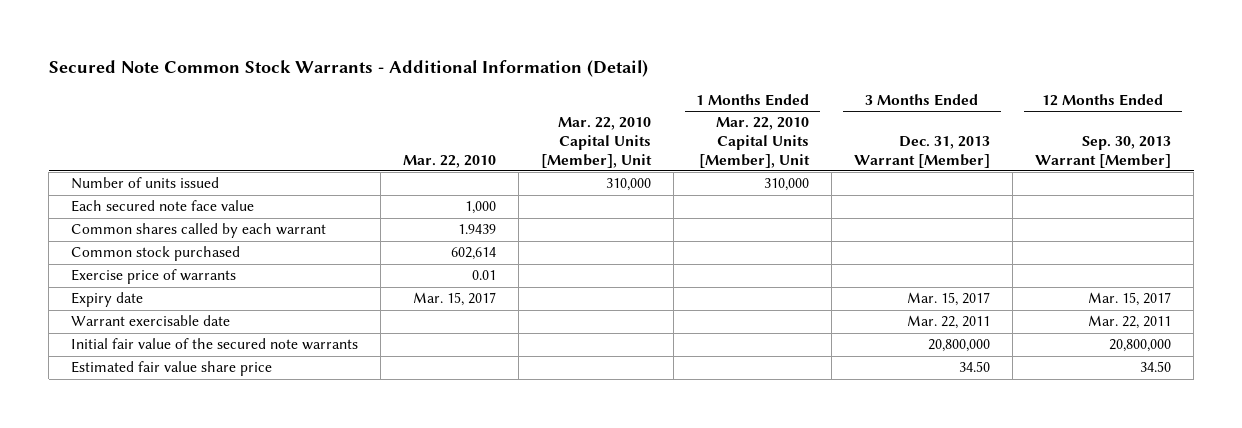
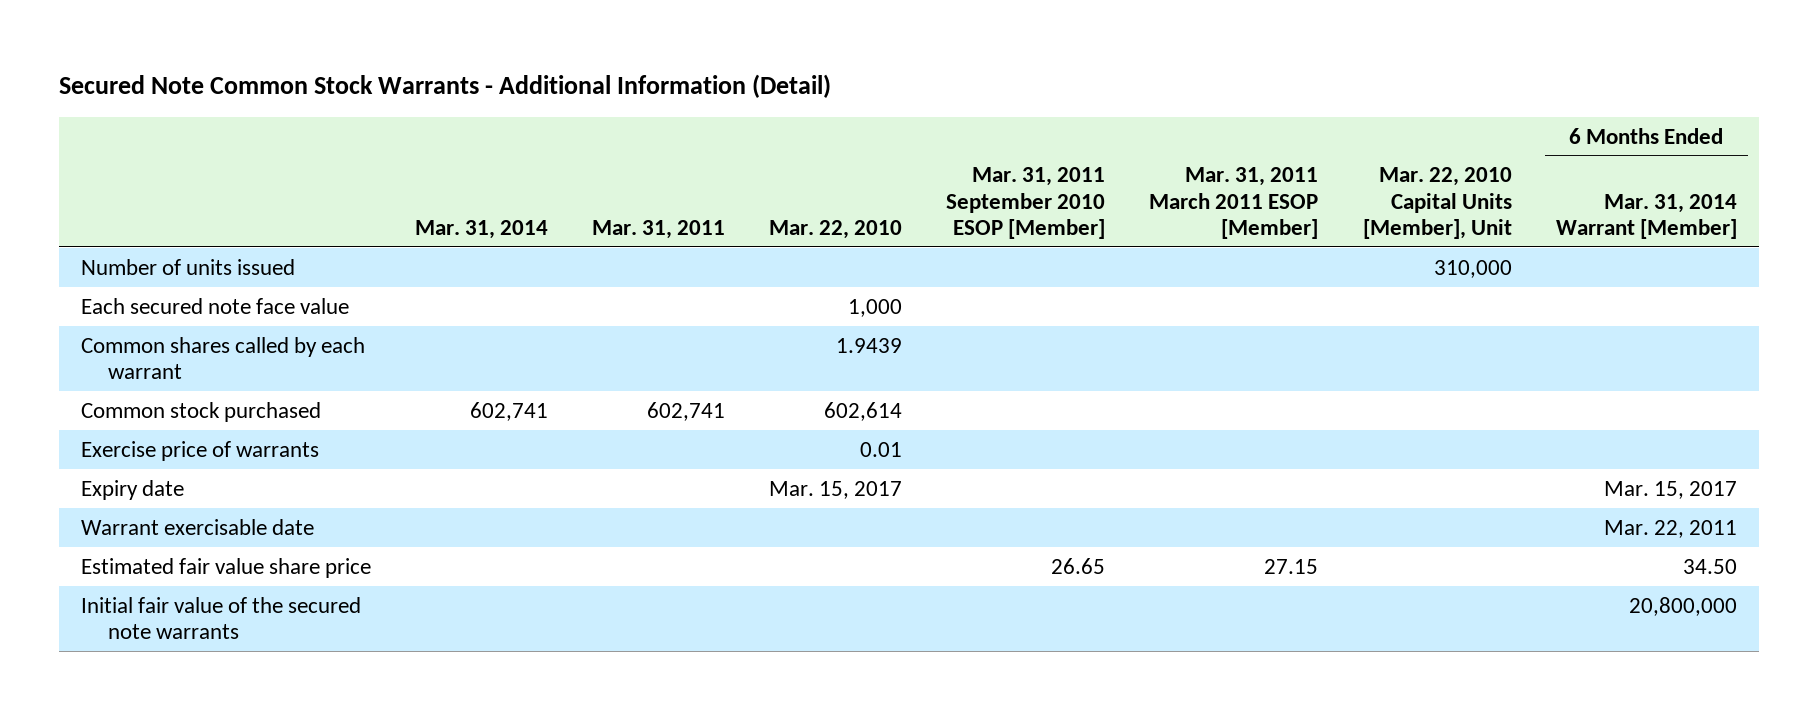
- | Mar. 22, 2010 | Mar. 22, 2010 Capital Units [Member], Unit | 1 Months Ended Mar. 22, 2010 Capital Units [Member], Unit | 3 Months Ended Dec. 31, 2013 Warrant [Member] | 12 Months Ended Sep. 30, 2013 Warrant [Member]
+ | Mar. 31, 2014 | Mar. 31, 2011 | Mar. 22, 2010 | Mar. 31, 2011 September 2010 ESOP [Member] | Mar. 31, 2011 March 2011 ESOP [Member] | Mar. 22, 2010 Capital Units [Member], Unit | 6 Months Ended Mar. 31, 2014 Warrant [Member]
moved down: Initial fair value of the secured note warrants | | | | | | | 20,800,000

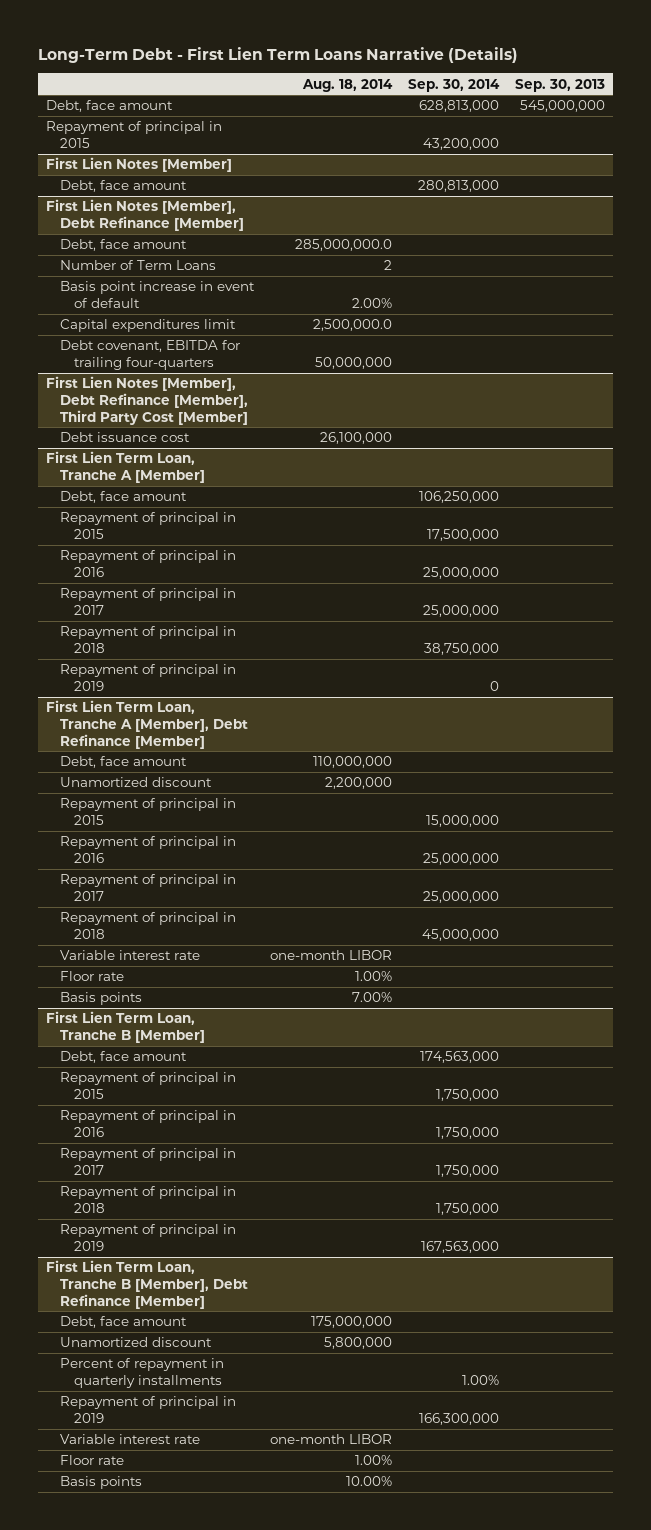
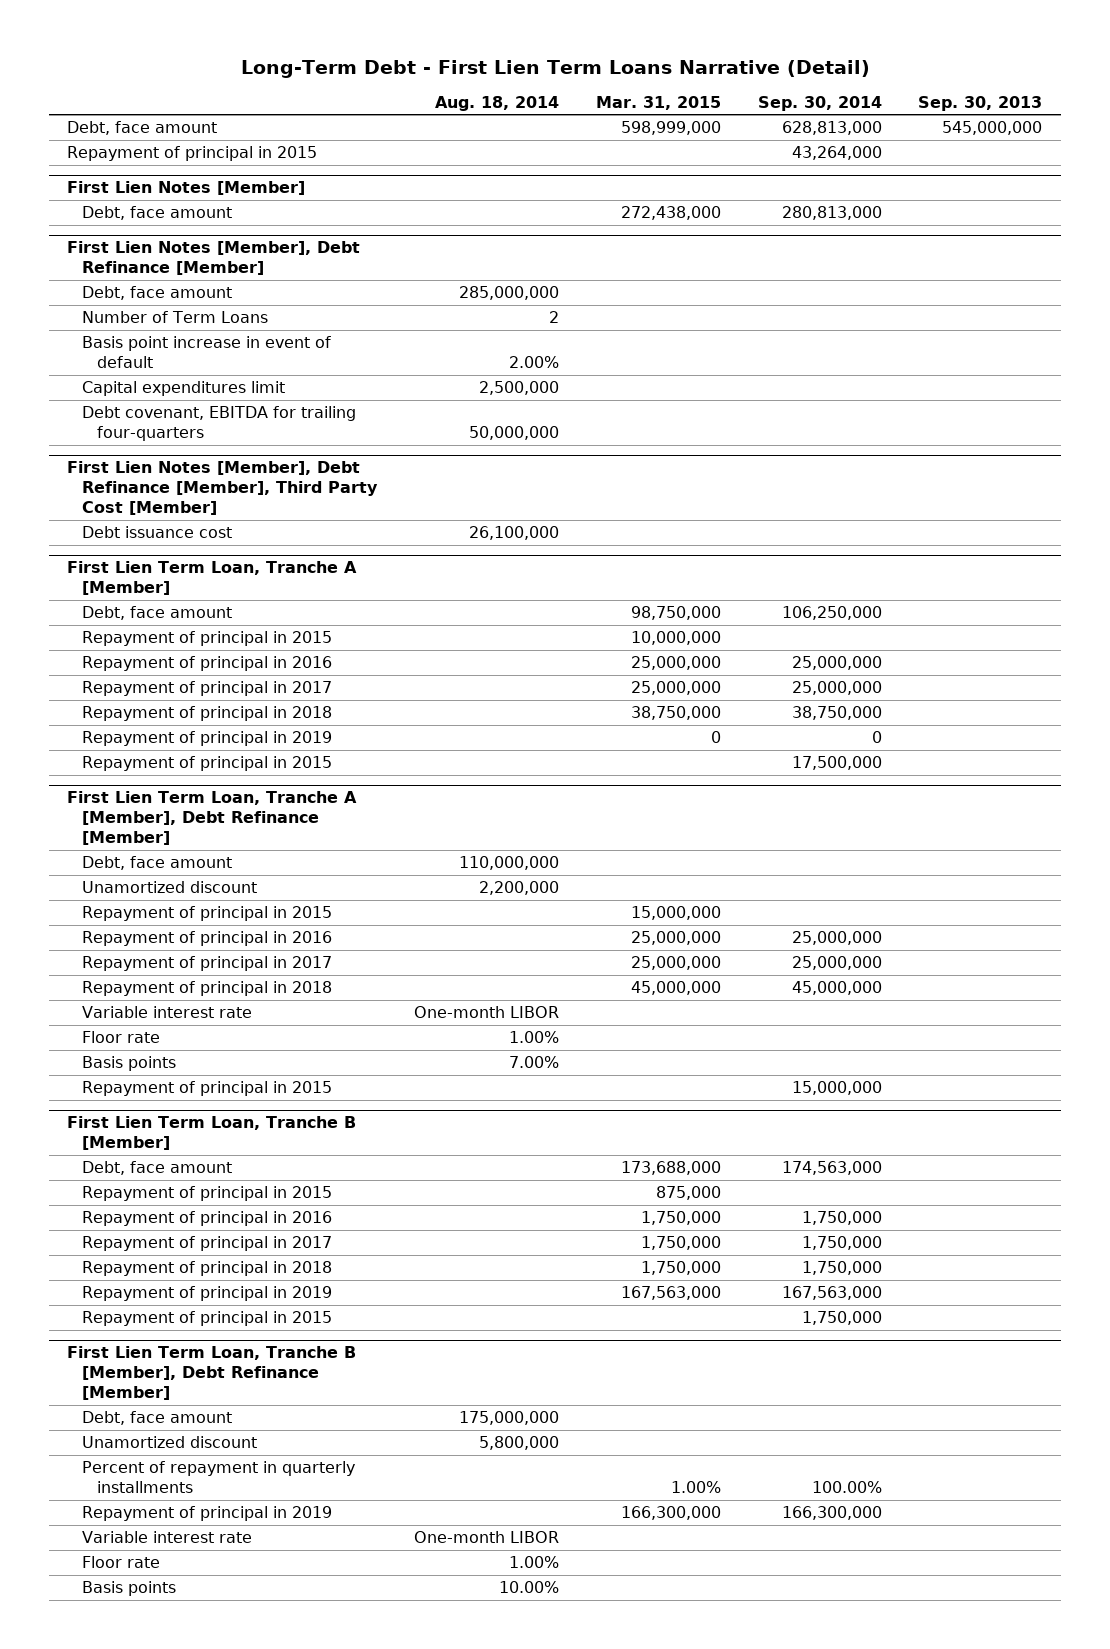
- Long-Term Debt - First Lien Term Loans Narrative (Details)
+ Long-Term Debt - First Lien Term Loans Narrative (Detail)
- | Aug. 18, 2014 | Sep. 30, 2014 | Sep. 30, 2013
+ | Aug. 18, 2014 | Mar. 31, 2015 | Sep. 30, 2014 | Sep. 30, 2013
- Repayment of principal in 2015 | | 43,200,000 |
+ Repayment of principal in 2015 | | | 43,264,000 |
@ First Lien Notes [Member], Debt Refinance [Member]
- Debt, face amount | 285,000,000.0 | |
+ Debt, face amount | 285,000,000 | | |
- Capital expenditures limit | 2,500,000.0 | |
+ Capital expenditures limit | 2,500,000 | | |
@ First Lien Term Loan, Tranche A [Member]
+ Repayment of principal in 2015 | | 10,000,000 | |
moved down: Repayment of principal in 2015 | | | 17,500,000 |
@ First Lien Term Loan, Tranche A [Member], Debt Refinance [Member]
+ Repayment of principal in 2015 | | 15,000,000 | |
- Variable interest rate | one-month LIBOR | |
+ Variable interest rate | One-month LIBOR | | |
moved down: Repayment of principal in 2015 | | | 15,000,000 |
@ First Lien Term Loan, Tranche B [Member]
+ Repayment of principal in 2015 | | 875,000 | |
moved down: Repayment of principal in 2015 | | | 1,750,000 |
@ First Lien Term Loan, Tranche B [Member], Debt Refinance [Member]
- Percent of repayment in quarterly installments | | 1.00% |
+ Percent of repayment in quarterly installments | | 1.00% | 100.00% |
- Variable interest rate | one-month LIBOR | |
+ Variable interest rate | One-month LIBOR | | |

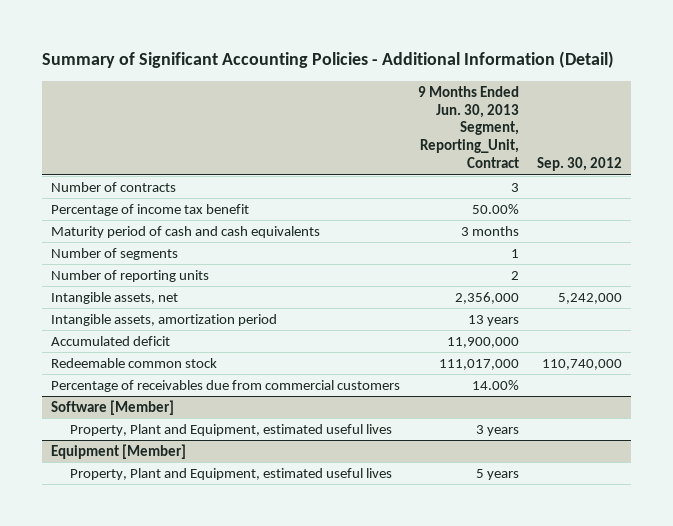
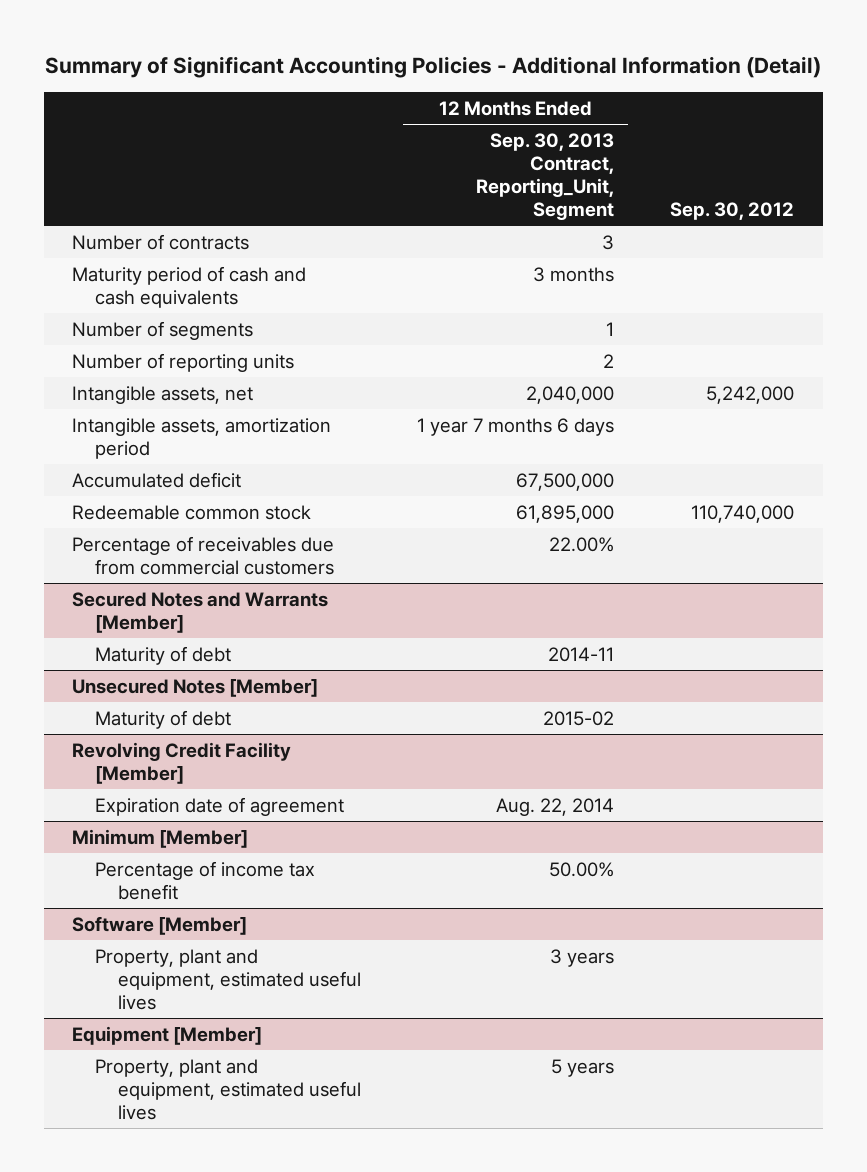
- | 9 Months Ended Jun. 30, 2013 Segment, Reporting_Unit, Contract | Sep. 30, 2012
+ | 12 Months Ended Sep. 30, 2013 Contract, Reporting_Unit, Segment | Sep. 30, 2012
- Percentage of income tax benefit | 50.00% |
+ Secured Notes and Warrants [Member]
+ Maturity of debt | 2014-11 |
+ Unsecured Notes [Member]
+ Maturity of debt | 2015-02 |
+ Revolving Credit Facility [Member]
+ Expiration date of agreement | Aug. 22, 2014 |
+ Minimum [Member]
+ Percentage of income tax benefit | 50.00% |
@ Software [Member]
- Property, Plant and Equipment, estimated useful lives | 3 years |
+ Property, plant and equipment, estimated useful lives | 3 years |
@ Equipment [Member]
- Property, Plant and Equipment, estimated useful lives | 5 years |
+ Property, plant and equipment, estimated useful lives | 5 years |

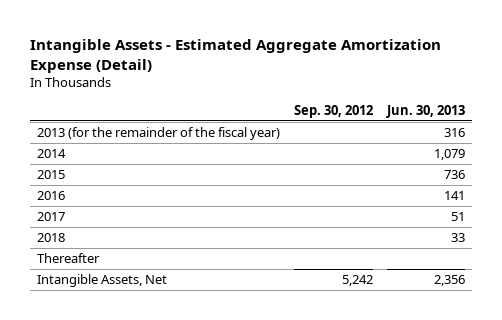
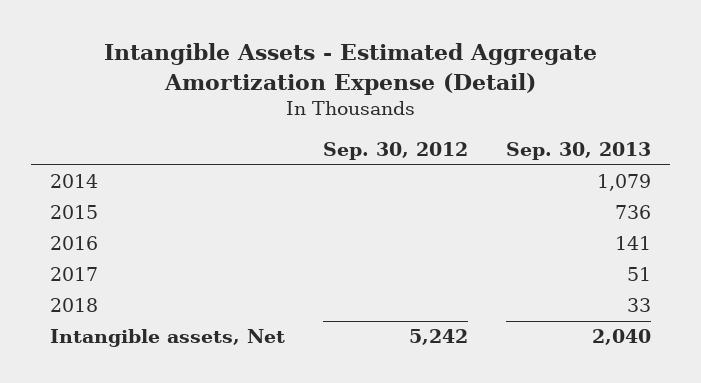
- | Sep. 30, 2012 | Jun. 30, 2013
+ | Sep. 30, 2012 | Sep. 30, 2013
- 2013 (for the remainder of the fiscal year) | | 316
- Thereafter
- Intangible Assets, Net | 5,242 | 2,356
+ Intangible assets, Net | 5,242 | 2,040

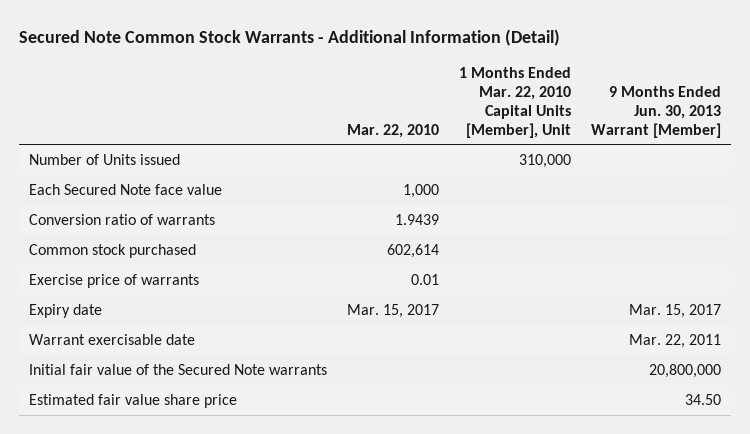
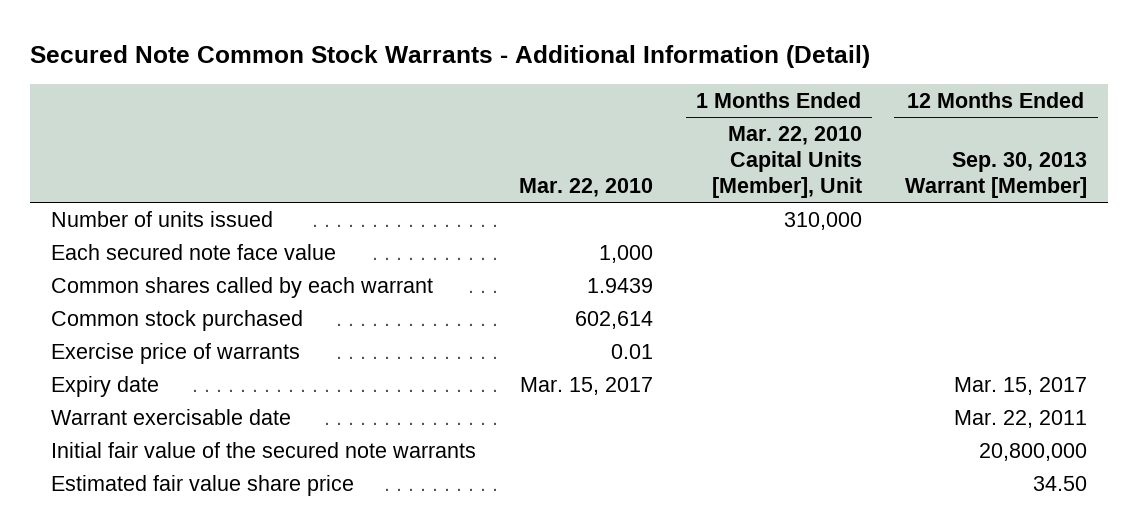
- | Mar. 22, 2010 | 1 Months Ended Mar. 22, 2010 Capital Units [Member], Unit | 9 Months Ended Jun. 30, 2013 Warrant [Member]
+ | Mar. 22, 2010 | 1 Months Ended Mar. 22, 2010 Capital Units [Member], Unit | 12 Months Ended Sep. 30, 2013 Warrant [Member]
- Number of Units issued | | 310,000 |
- Each Secured Note face value | 1,000 | |
- Conversion ratio of warrants | 1.9439 | |
+ Number of units issued | | 310,000 |
+ Each secured note face value | 1,000 | |
+ Common shares called by each warrant | 1.9439 | |
- Initial fair value of the Secured Note warrants | | | 20,800,000
+ Initial fair value of the secured note warrants | | | 20,800,000

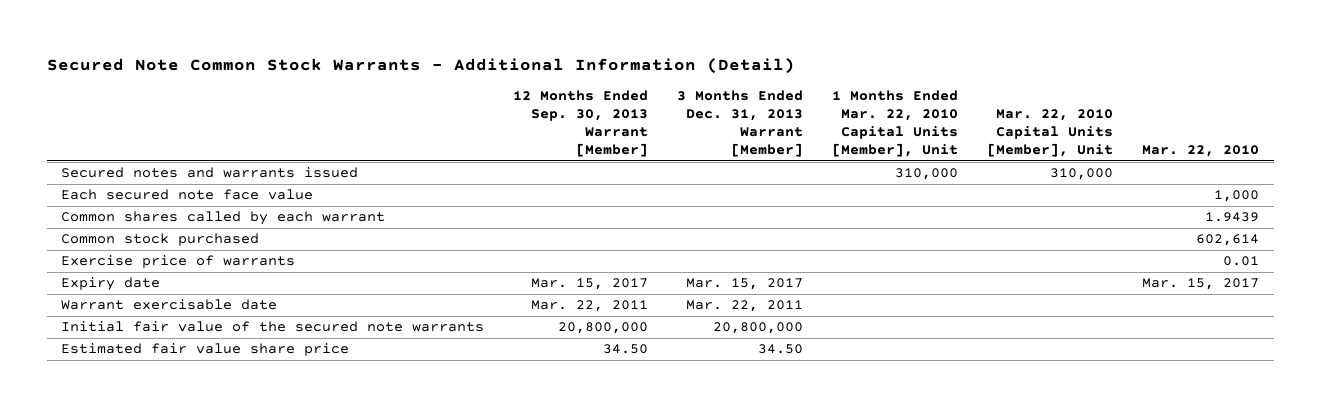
- | Mar. 22, 2010 | 1 Months Ended Mar. 22, 2010 Capital Units [Member], Unit | 12 Months Ended Sep. 30, 2013 Warrant [Member]
+ | 12 Months Ended Sep. 30, 2013 Warrant [Member] | 3 Months Ended Dec. 31, 2013 Warrant [Member] | 1 Months Ended Mar. 22, 2010 Capital Units [Member], Unit | Mar. 22, 2010 Capital Units [Member], Unit | Mar. 22, 2010
- Number of units issued | | 310,000 |
+ Secured notes and warrants issued | | | 310,000 | 310,000 |

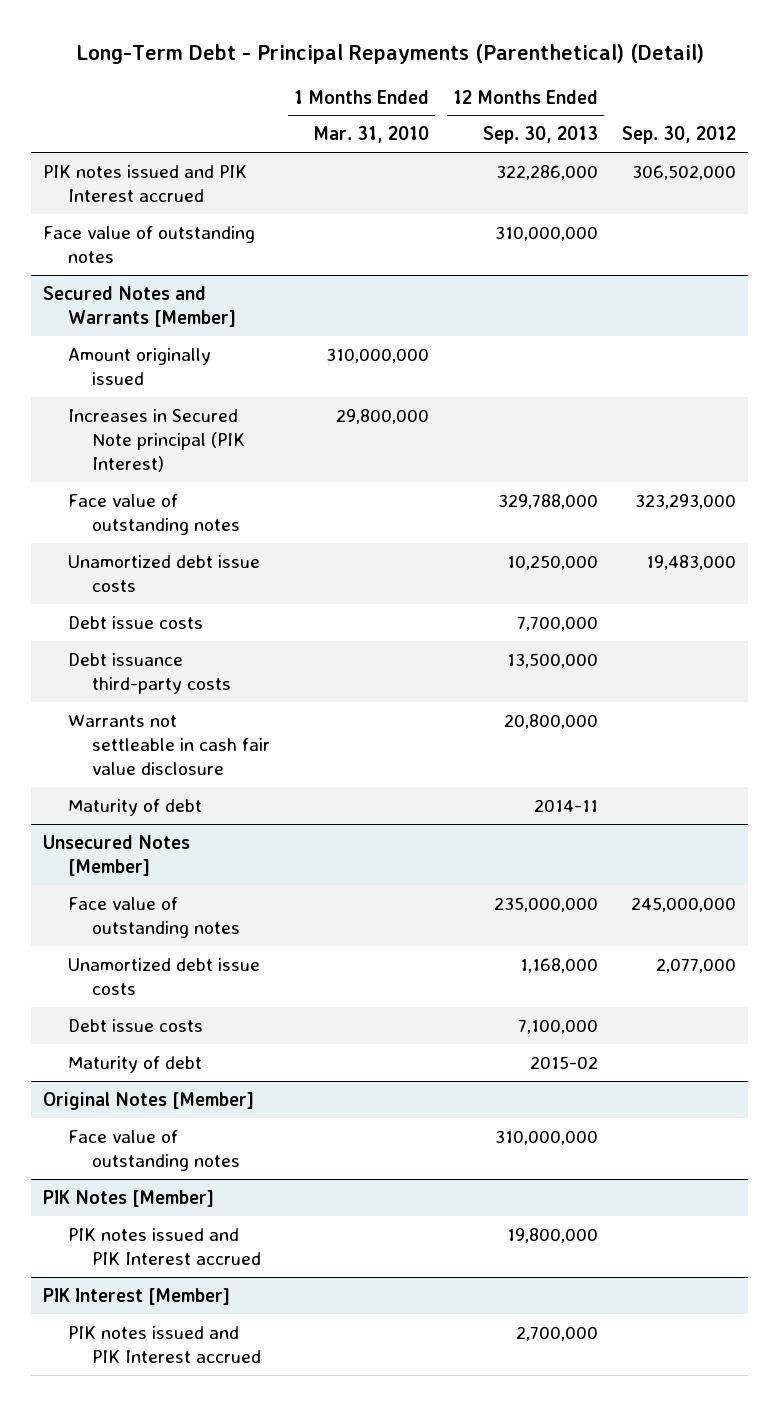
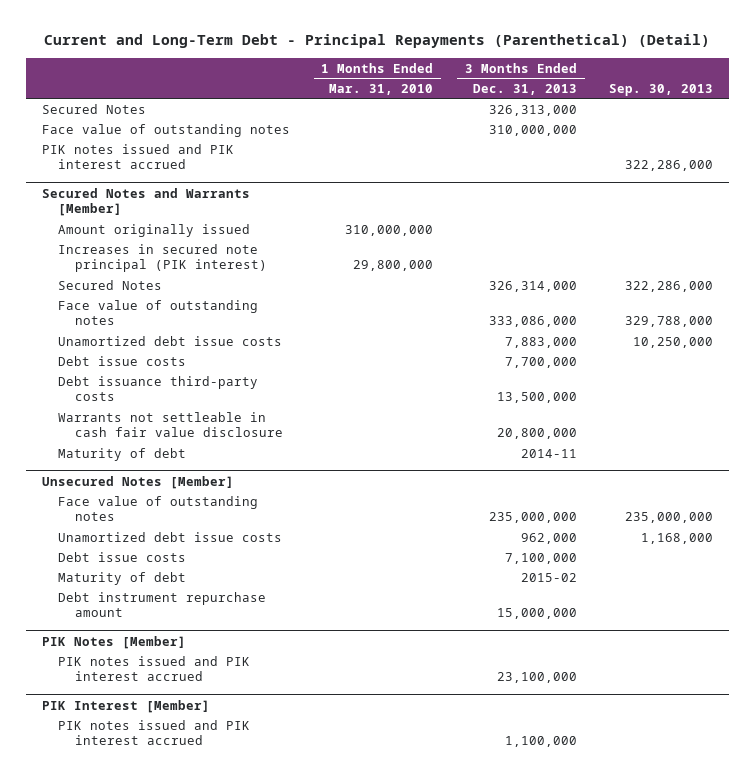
- Long-Term Debt - Principal Repayments (Parenthetical) (Detail)
+ Current and Long-Term Debt - Principal Repayments (Parenthetical) (Detail)
- | 1 Months Ended Mar. 31, 2010 | 12 Months Ended Sep. 30, 2013 | Sep. 30, 2012
+ | 1 Months Ended Mar. 31, 2010 | 3 Months Ended Dec. 31, 2013 | Sep. 30, 2013
- PIK notes issued and PIK Interest accrued | | 322,286,000 | 306,502,000
+ Secured Notes | | 326,313,000 |
+ PIK notes issued and PIK interest accrued | | | 322,286,000
@ Secured Notes and Warrants [Member]
- Increases in Secured Note principal (PIK Interest) | 29,800,000 | |
+ Increases in secured note principal (PIK interest) | 29,800,000 | |
+ Secured Notes | | 326,314,000 | 322,286,000
- Original Notes [Member]
- Face value of outstanding notes | | 310,000,000 |
@ Unsecured Notes [Member]
+ Debt instrument repurchase amount | | 15,000,000 |
@ PIK Notes [Member]
- PIK notes issued and PIK Interest accrued | | 19,800,000 |
+ PIK notes issued and PIK interest accrued | | 23,100,000 |
@ PIK Interest [Member]
- PIK notes issued and PIK Interest accrued | | 2,700,000 |
+ PIK notes issued and PIK interest accrued | | 1,100,000 |

